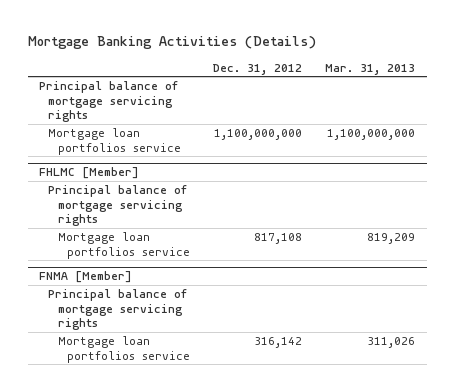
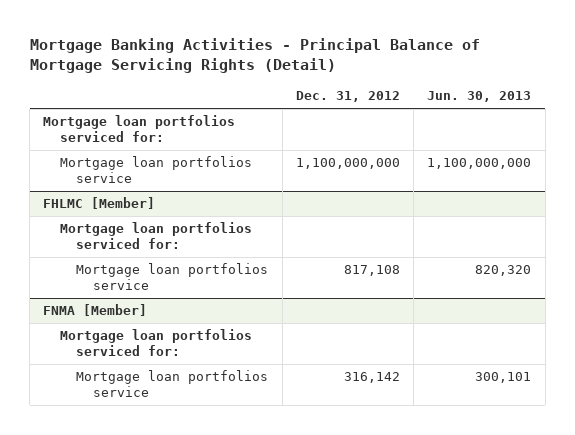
- Mortgage Banking Activities (Details)
+ Mortgage Banking Activities - Principal Balance of Mortgage Servicing Rights (Detail)
- | Dec. 31, 2012 | Mar. 31, 2013
+ | Dec. 31, 2012 | Jun. 30, 2013
- Principal balance of mortgage servicing rights
+ Mortgage loan portfolios serviced for:
@ FHLMC [Member]
- Principal balance of mortgage servicing rights
+ Mortgage loan portfolios serviced for:
@ FNMA [Member]
- Principal balance of mortgage servicing rights
+ Mortgage loan portfolios serviced for:

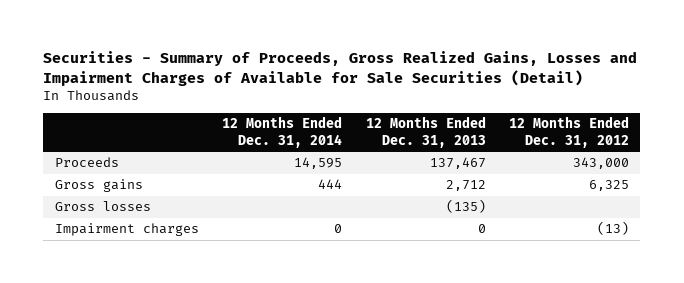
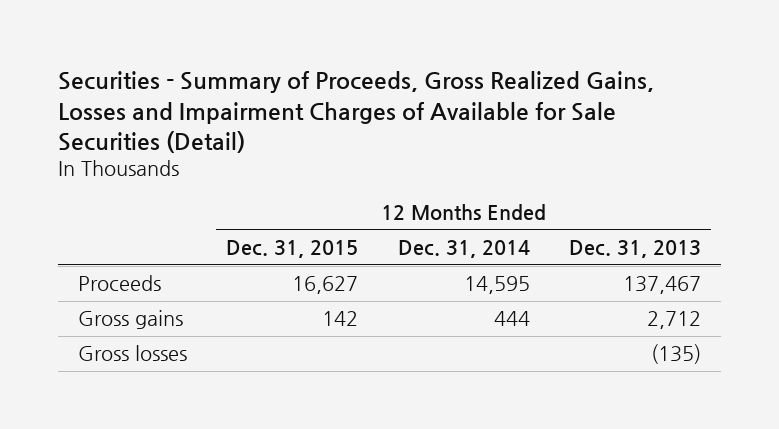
- | 12 Months Ended Dec. 31, 2014 | 12 Months Ended Dec. 31, 2013 | 12 Months Ended Dec. 31, 2012
+ | 12 Months Ended Dec. 31, 2015 | 12 Months Ended Dec. 31, 2014 | 12 Months Ended Dec. 31, 2013
- Impairment charges | 0 | 0 | (13)

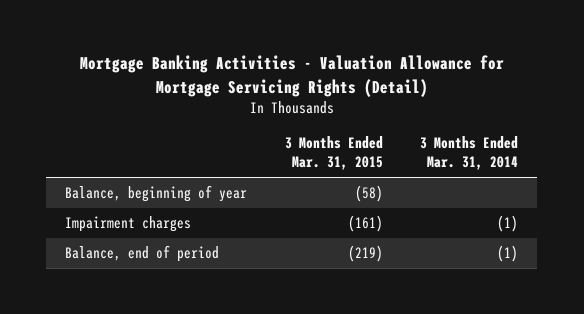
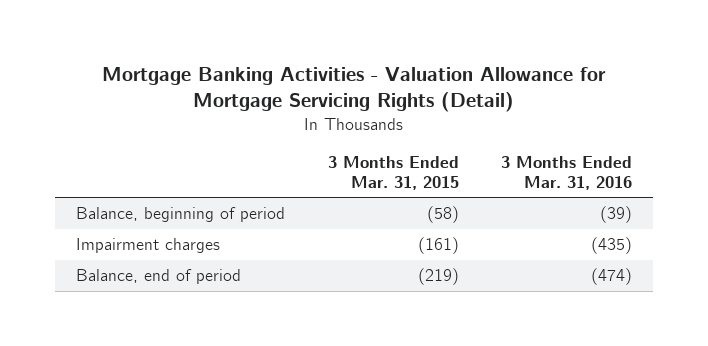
- | 3 Months Ended Mar. 31, 2015 | 3 Months Ended Mar. 31, 2014
+ | 3 Months Ended Mar. 31, 2015 | 3 Months Ended Mar. 31, 2016
- Balance, beginning of year | (58) |
+ Balance, beginning of period | (58) | (39)

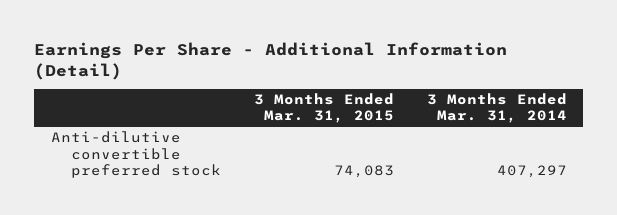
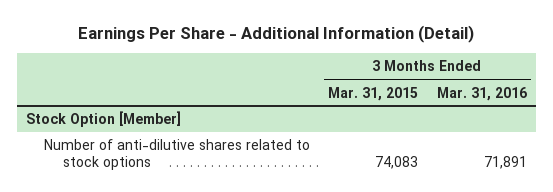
- | 3 Months Ended Mar. 31, 2015 | 3 Months Ended Mar. 31, 2014
+ | 3 Months Ended Mar. 31, 2015 | 3 Months Ended Mar. 31, 2016
- Anti-dilutive convertible preferred stock | 74,083 | 407,297
+ Stock Option [Member]
+ Number of anti-dilutive shares related to stock options | 74,083 | 71,891

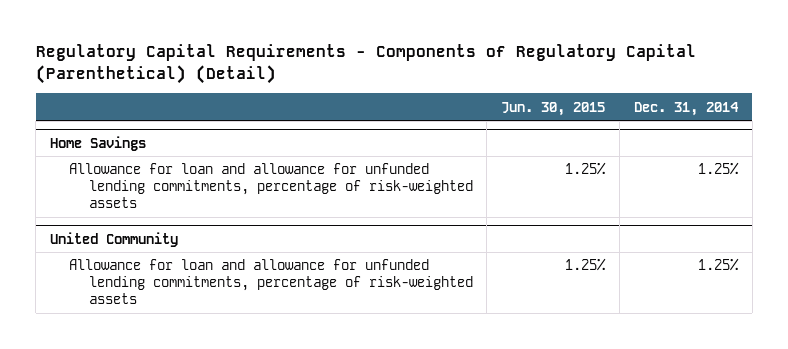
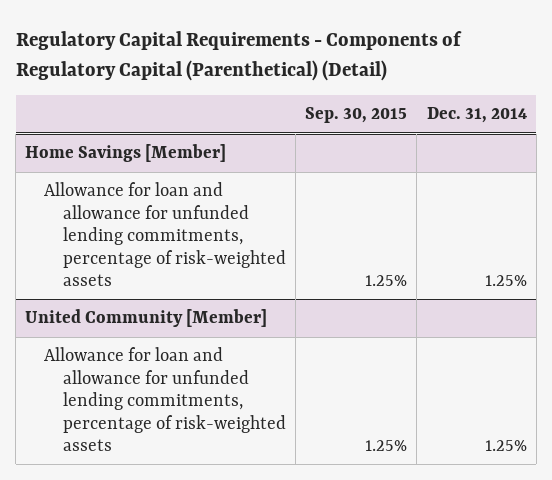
- | Jun. 30, 2015 | Dec. 31, 2014
+ | Sep. 30, 2015 | Dec. 31, 2014
- Home Savings
+ Home Savings [Member]
- United Community
+ United Community [Member]

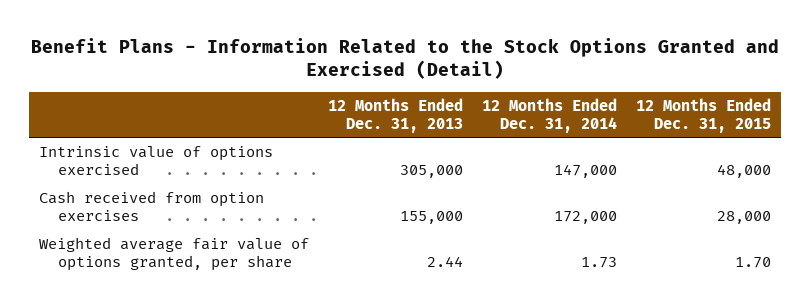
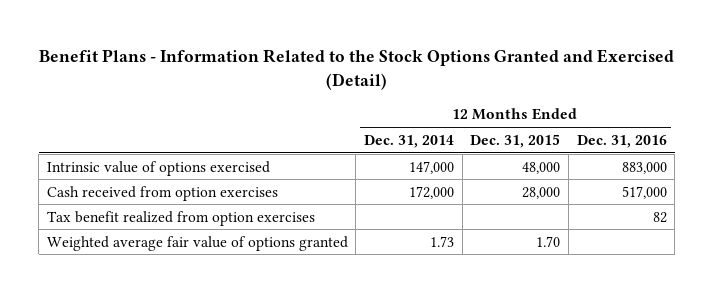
- | 12 Months Ended Dec. 31, 2013 | 12 Months Ended Dec. 31, 2014 | 12 Months Ended Dec. 31, 2015
+ | 12 Months Ended Dec. 31, 2014 | 12 Months Ended Dec. 31, 2015 | 12 Months Ended Dec. 31, 2016
- Weighted average fair value of options granted, per share | 2.44 | 1.73 | 1.70
+ Tax benefit realized from option exercises | | | 82
+ Weighted average fair value of options granted | 1.73 | 1.70 |

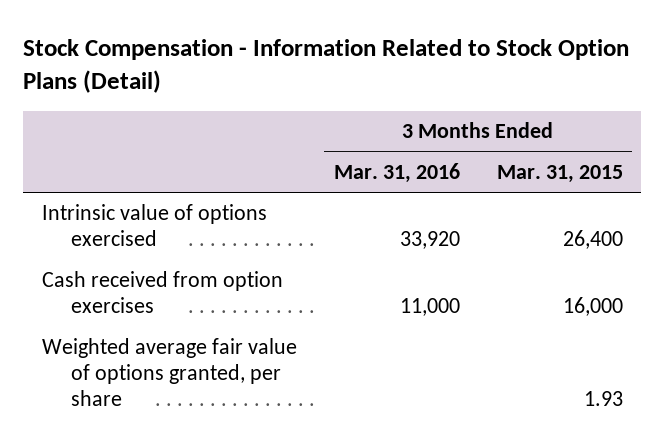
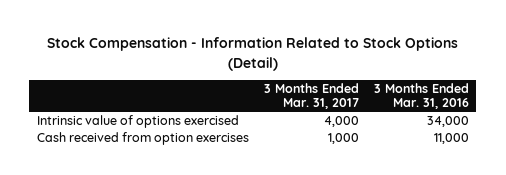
- Stock Compensation - Information Related to Stock Option Plans (Detail)
+ Stock Compensation - Information Related to Stock Options (Detail)
- | 3 Months Ended Mar. 31, 2016 | 3 Months Ended Mar. 31, 2015
+ | 3 Months Ended Mar. 31, 2017 | 3 Months Ended Mar. 31, 2016
- Intrinsic value of options exercised | 33,920 | 26,400
+ Intrinsic value of options exercised | 4,000 | 34,000
- Weighted average fair value of options granted, per share | | 1.93

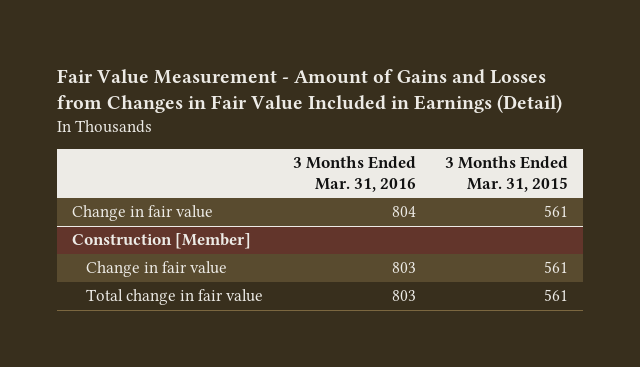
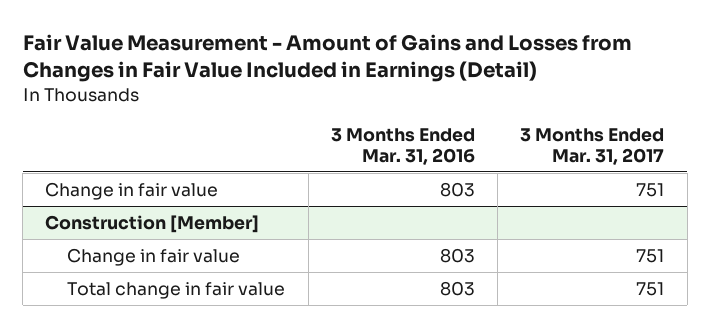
- | 3 Months Ended Mar. 31, 2016 | 3 Months Ended Mar. 31, 2015
+ | 3 Months Ended Mar. 31, 2016 | 3 Months Ended Mar. 31, 2017
- Change in fair value | 804 | 561
+ Change in fair value | 803 | 751

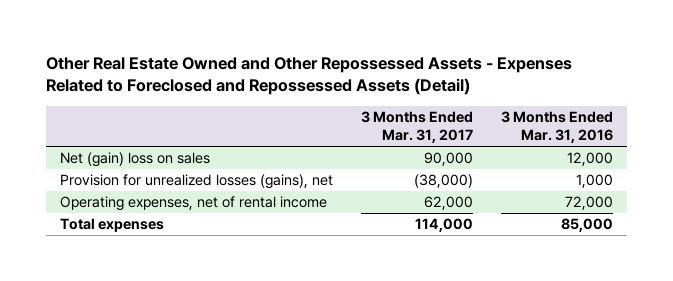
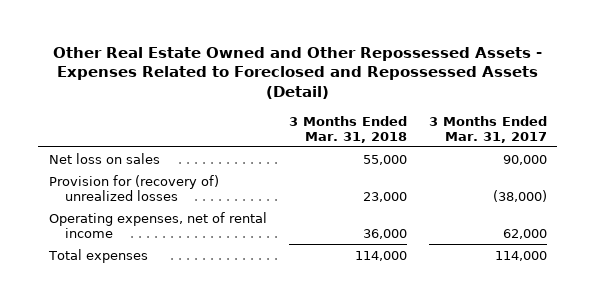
- | 3 Months Ended Mar. 31, 2017 | 3 Months Ended Mar. 31, 2016
+ | 3 Months Ended Mar. 31, 2018 | 3 Months Ended Mar. 31, 2017
- Net (gain) loss on sales | 90,000 | 12,000
- Provision for unrealized losses (gains), net | (38,000) | 1,000
+ Net loss on sales | 55,000 | 90,000
+ Provision for (recovery of) unrealized losses | 23,000 | (38,000)

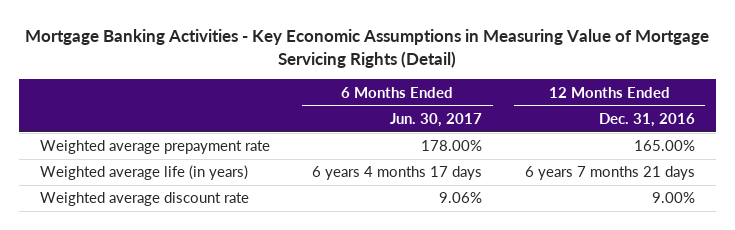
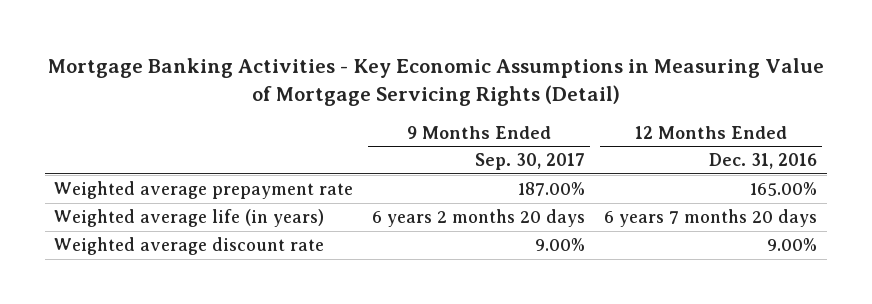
- | 6 Months Ended Jun. 30, 2017 | 12 Months Ended Dec. 31, 2016
+ | 9 Months Ended Sep. 30, 2017 | 12 Months Ended Dec. 31, 2016
- Weighted average life (in years) | 6 years 4 months 17 days | 6 years 7 months 21 days
+ Weighted average life (in years) | 6 years 2 months 20 days | 6 years 7 months 20 days

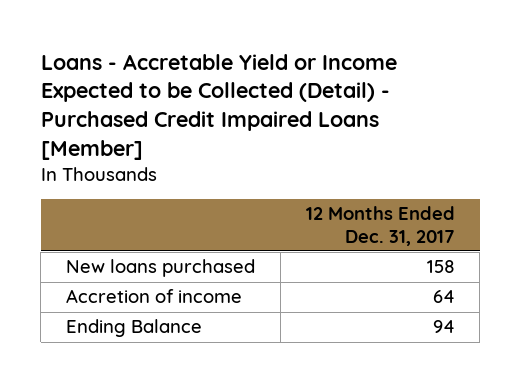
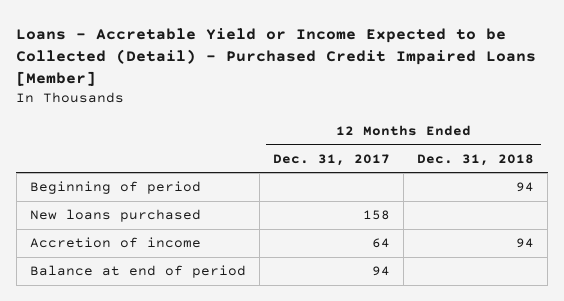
- | 12 Months Ended Dec. 31, 2017
+ | 12 Months Ended Dec. 31, 2017 | 12 Months Ended Dec. 31, 2018
+ Beginning of period | | 94
- Ending Balance | 94
+ Balance at end of period | 94 |

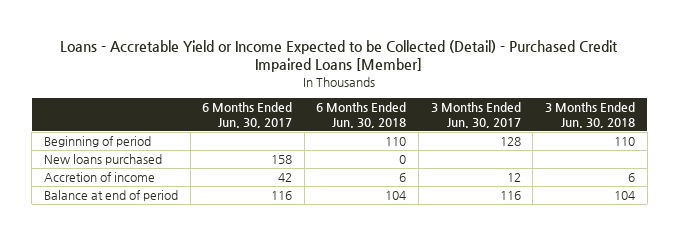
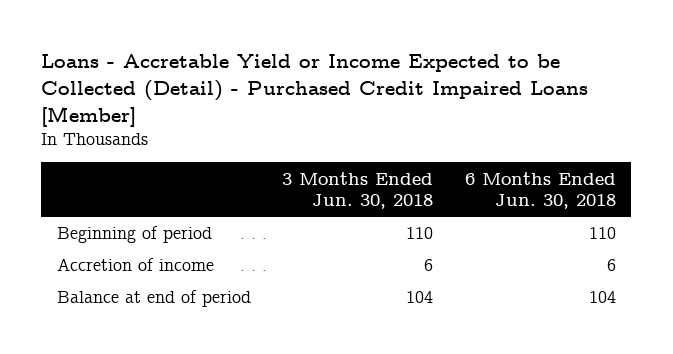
- | 6 Months Ended Jun. 30, 2017 | 6 Months Ended Jun. 30, 2018 | 3 Months Ended Jun. 30, 2017 | 3 Months Ended Jun. 30, 2018
+ | 3 Months Ended Jun. 30, 2018 | 6 Months Ended Jun. 30, 2018
- New loans purchased | 158 | 0 | |

